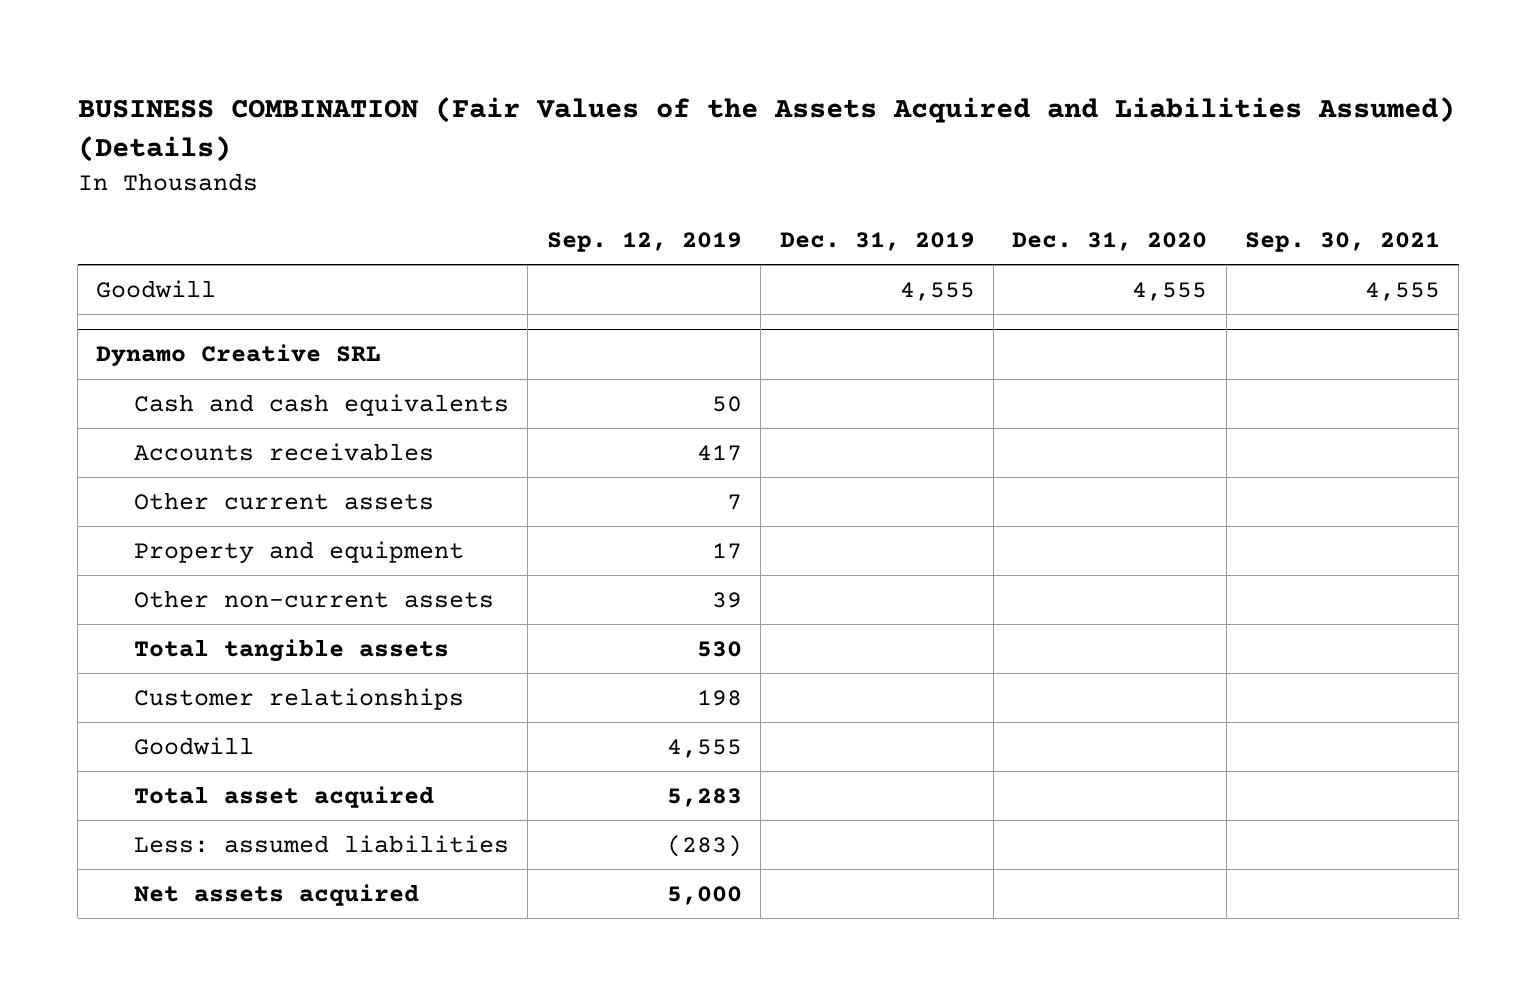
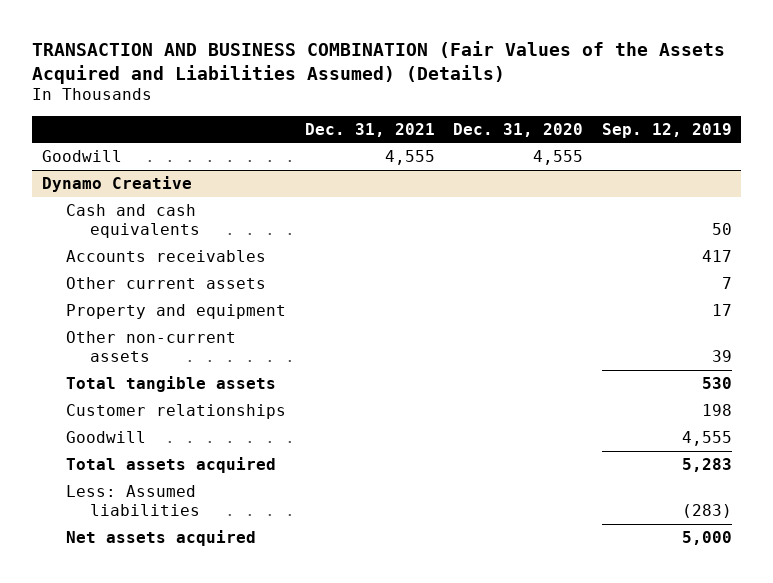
- BUSINESS COMBINATION (Fair Values of the Assets Acquired and Liabilities Assumed) (Details)
+ TRANSACTION AND BUSINESS COMBINATION (Fair Values of the Assets Acquired and Liabilities Assumed) (Details)
- | Sep. 12, 2019 | Dec. 31, 2019 | Dec. 31, 2020 | Sep. 30, 2021
+ | Dec. 31, 2021 | Dec. 31, 2020 | Sep. 12, 2019
- Dynamo Creative SRL
+ Dynamo Creative
- Total asset acquired | 5,283 | | |
- Less: assumed liabilities | (283) | | |
+ Total assets acquired | | | 5,283
+ Less: Assumed liabilities | | | (283)

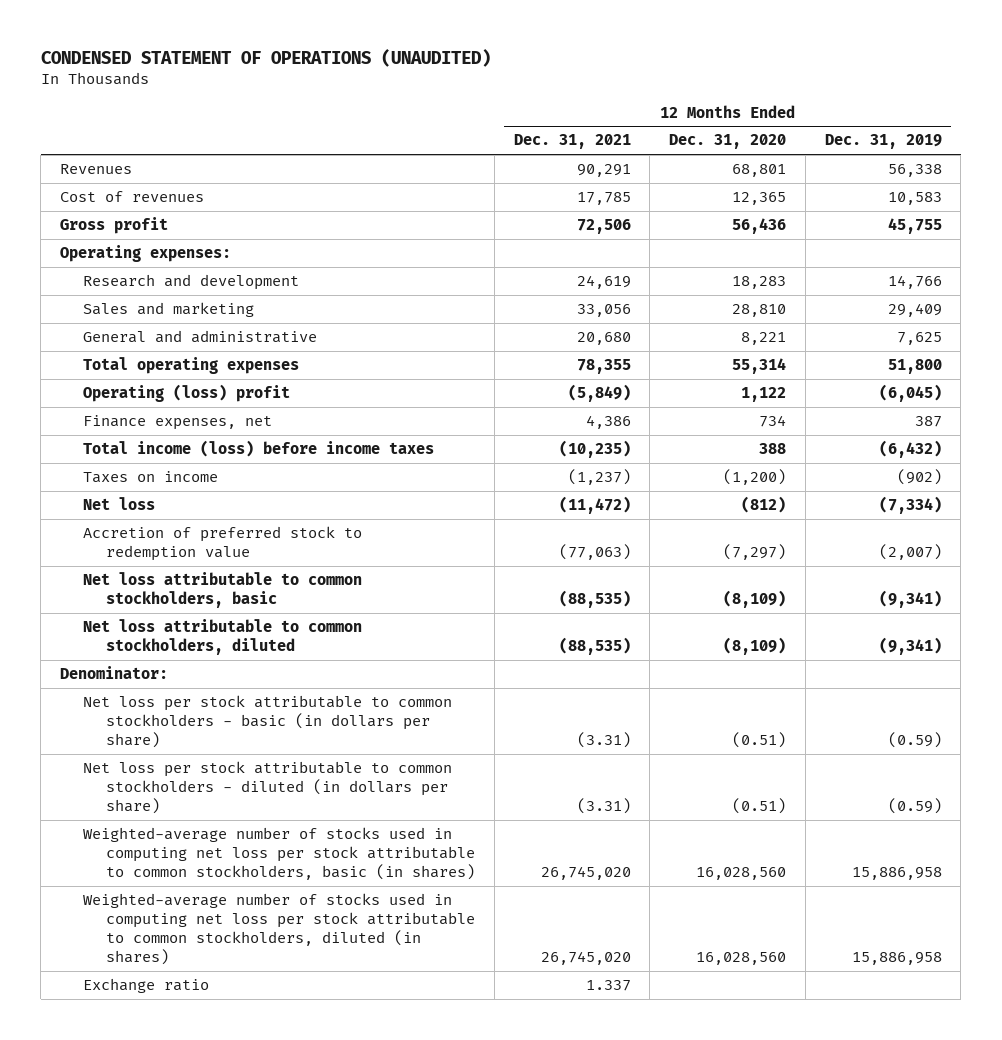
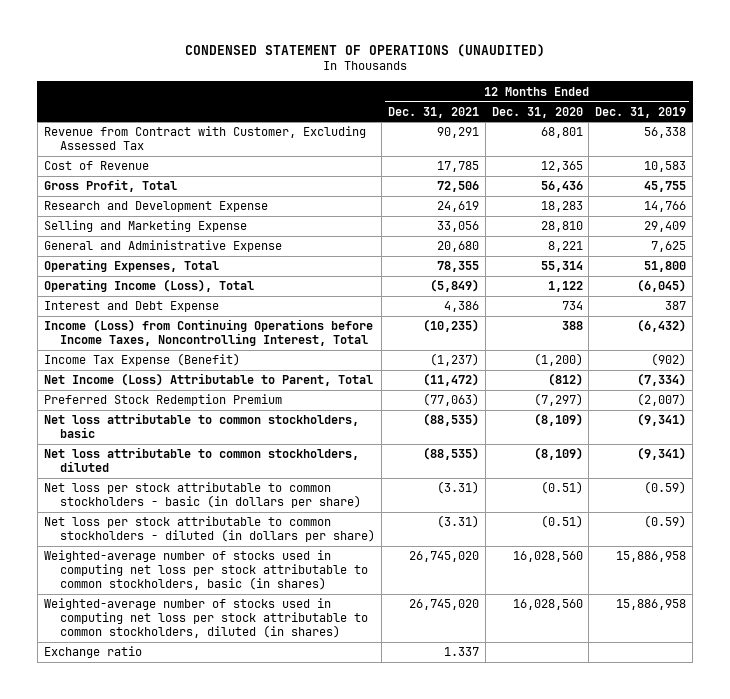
- Revenues | 90,291 | 68,801 | 56,338
- Cost of revenues | 17,785 | 12,365 | 10,583
- Gross profit | 72,506 | 56,436 | 45,755
- Operating expenses:
- Research and development | 24,619 | 18,283 | 14,766
- Sales and marketing | 33,056 | 28,810 | 29,409
- General and administrative | 20,680 | 8,221 | 7,625
- Total operating expenses | 78,355 | 55,314 | 51,800
- Operating (loss) profit | (5,849) | 1,122 | (6,045)
- Finance expenses, net | 4,386 | 734 | 387
- Total income (loss) before income taxes | (10,235) | 388 | (6,432)
- Taxes on income | (1,237) | (1,200) | (902)
- Net loss | (11,472) | (812) | (7,334)
- Accretion of preferred stock to redemption value | (77,063) | (7,297) | (2,007)
+ Revenue from Contract with Customer, Excluding Assessed Tax | 90,291 | 68,801 | 56,338
+ Cost of Revenue | 17,785 | 12,365 | 10,583
+ Gross Profit, Total | 72,506 | 56,436 | 45,755
+ Research and Development Expense | 24,619 | 18,283 | 14,766
+ Selling and Marketing Expense | 33,056 | 28,810 | 29,409
+ General and Administrative Expense | 20,680 | 8,221 | 7,625
+ Operating Expenses, Total | 78,355 | 55,314 | 51,800
+ Operating Income (Loss), Total | (5,849) | 1,122 | (6,045)
+ Interest and Debt Expense | 4,386 | 734 | 387
+ Income (Loss) from Continuing Operations before Income Taxes, Noncontrolling Interest, Total | (10,235) | 388 | (6,432)
+ Income Tax Expense (Benefit) | (1,237) | (1,200) | (902)
+ Net Income (Loss) Attributable to Parent, Total | (11,472) | (812) | (7,334)
+ Preferred Stock Redemption Premium | (77,063) | (7,297) | (2,007)
- Denominator:

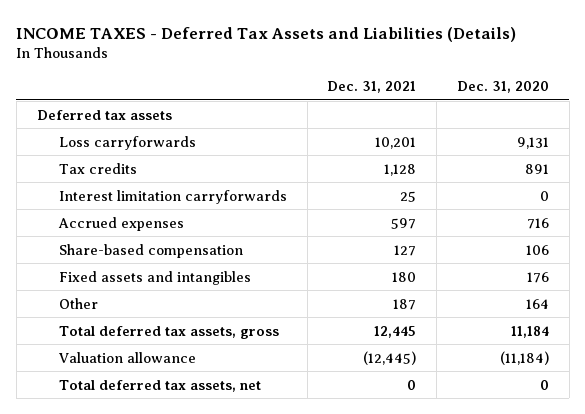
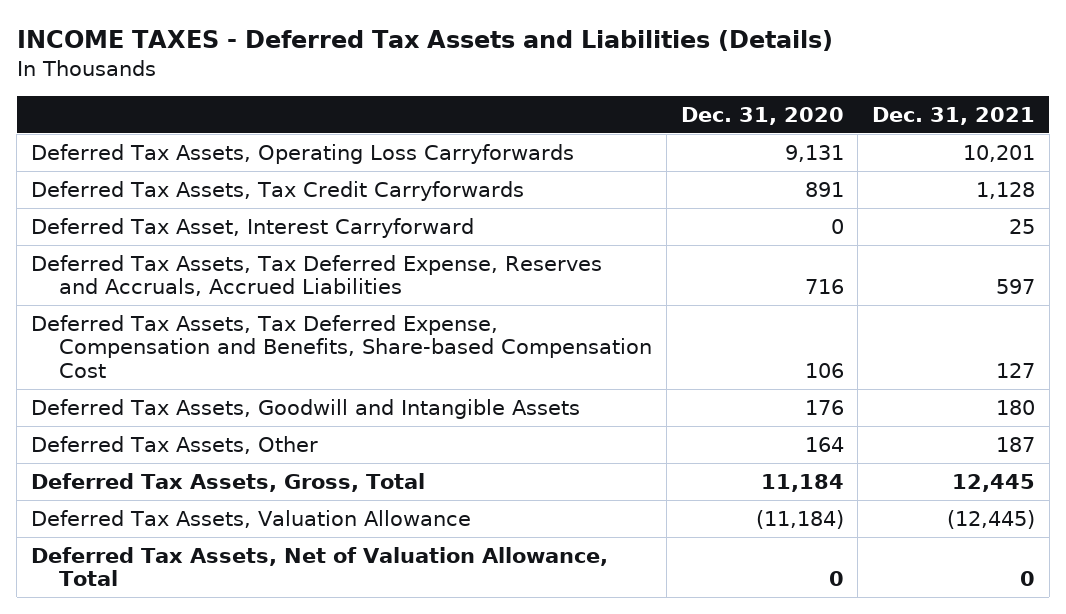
- | Dec. 31, 2021 | Dec. 31, 2020
+ | Dec. 31, 2020 | Dec. 31, 2021
- Deferred tax assets
- Loss carryforwards | 10,201 | 9,131
- Tax credits | 1,128 | 891
- Interest limitation carryforwards | 25 | 0
- Accrued expenses | 597 | 716
- Share-based compensation | 127 | 106
- Fixed assets and intangibles | 180 | 176
- Other | 187 | 164
- Total deferred tax assets, gross | 12,445 | 11,184
- Valuation allowance | (12,445) | (11,184)
- Total deferred tax assets, net | 0 | 0
+ Deferred Tax Assets, Operating Loss Carryforwards | 9,131 | 10,201
+ Deferred Tax Assets, Tax Credit Carryforwards | 891 | 1,128
+ Deferred Tax Asset, Interest Carryforward | 0 | 25
+ Deferred Tax Assets, Tax Deferred Expense, Reserves and Accruals, Accrued Liabilities | 716 | 597
+ Deferred Tax Assets, Tax Deferred Expense, Compensation and Benefits, Share-based Compensation Cost | 106 | 127
+ Deferred Tax Assets, Goodwill and Intangible Assets | 176 | 180
+ Deferred Tax Assets, Other | 164 | 187
+ Deferred Tax Assets, Gross, Total | 11,184 | 12,445
+ Deferred Tax Assets, Valuation Allowance | (11,184) | (12,445)
+ Deferred Tax Assets, Net of Valuation Allowance, Total | 0 | 0

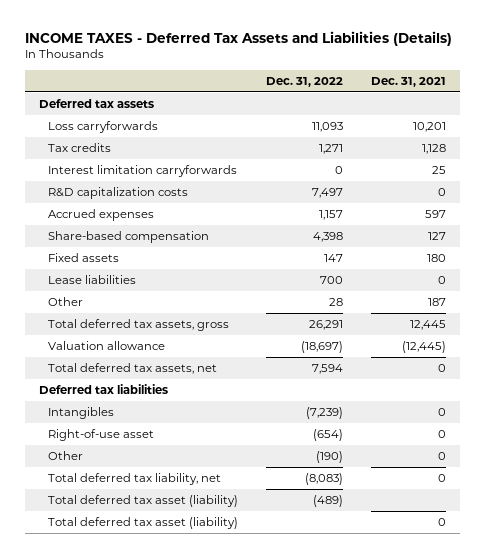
- | Dec. 31, 2020 | Dec. 31, 2021
+ | Dec. 31, 2022 | Dec. 31, 2021
- Deferred Tax Assets, Operating Loss Carryforwards | 9,131 | 10,201
- Deferred Tax Assets, Tax Credit Carryforwards | 891 | 1,128
- Deferred Tax Asset, Interest Carryforward | 0 | 25
- Deferred Tax Assets, Tax Deferred Expense, Reserves and Accruals, Accrued Liabilities | 716 | 597
- Deferred Tax Assets, Tax Deferred Expense, Compensation and Benefits, Share-based Compensation Cost | 106 | 127
- Deferred Tax Assets, Goodwill and Intangible Assets | 176 | 180
- Deferred Tax Assets, Other | 164 | 187
- Deferred Tax Assets, Gross, Total | 11,184 | 12,445
- Deferred Tax Assets, Valuation Allowance | (11,184) | (12,445)
- Deferred Tax Assets, Net of Valuation Allowance, Total | 0 | 0
+ Deferred tax assets
+ Loss carryforwards | 11,093 | 10,201
+ Tax credits | 1,271 | 1,128
+ Interest limitation carryforwards | 0 | 25
+ R&D capitalization costs | 7,497 | 0
+ Accrued expenses | 1,157 | 597
+ Share-based compensation | 4,398 | 127
+ Fixed assets | 147 | 180
+ Lease liabilities | 700 | 0
+ Other | 28 | 187
+ Total deferred tax assets, gross | 26,291 | 12,445
+ Valuation allowance | (18,697) | (12,445)
+ Total deferred tax assets, net | 7,594 | 0
+ Deferred tax liabilities
+ Intangibles | (7,239) | 0
+ Right-of-use asset | (654) | 0
+ Other | (190) | 0
+ Total deferred tax liability, net | (8,083) | 0
+ Total deferred tax asset (liability) | (489) |
+ Total deferred tax asset (liability) | | 0

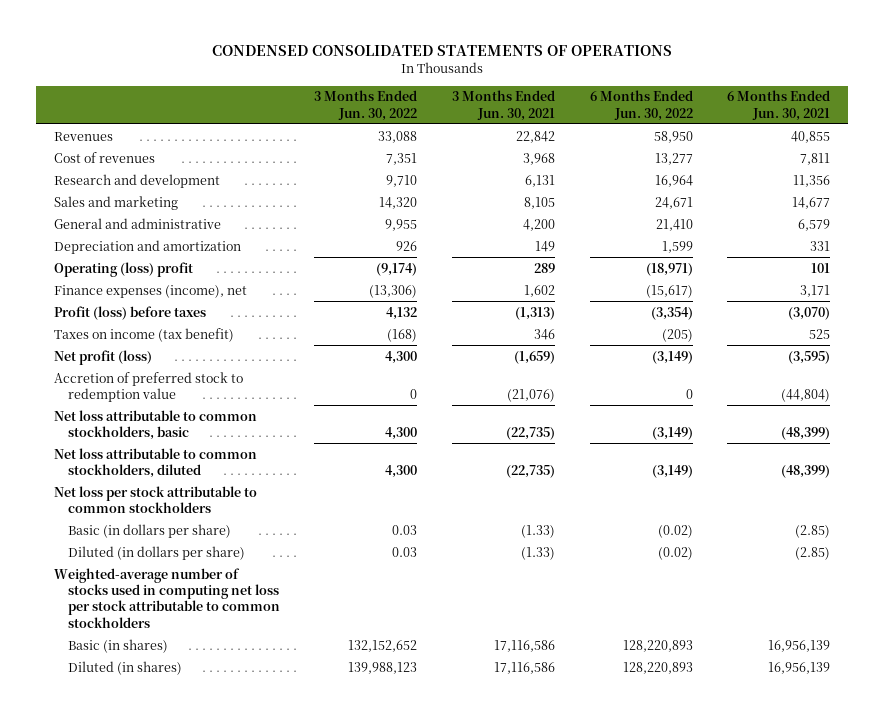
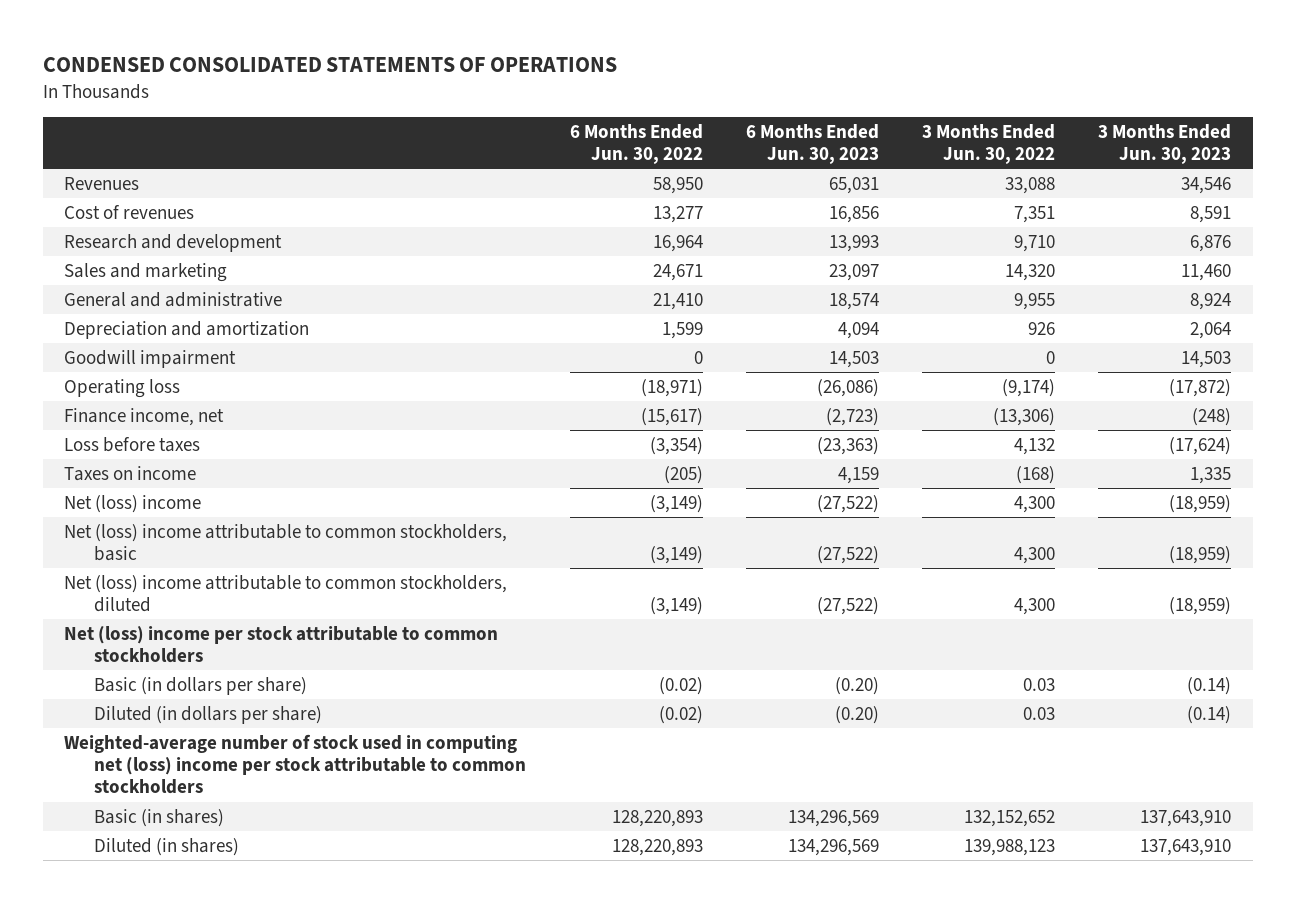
- | 3 Months Ended Jun. 30, 2022 | 3 Months Ended Jun. 30, 2021 | 6 Months Ended Jun. 30, 2022 | 6 Months Ended Jun. 30, 2021
+ | 6 Months Ended Jun. 30, 2022 | 6 Months Ended Jun. 30, 2023 | 3 Months Ended Jun. 30, 2022 | 3 Months Ended Jun. 30, 2023
- Operating (loss) profit | (9,174) | 289 | (18,971) | 101
- Finance expenses (income), net | (13,306) | 1,602 | (15,617) | 3,171
- Profit (loss) before taxes | 4,132 | (1,313) | (3,354) | (3,070)
- Taxes on income (tax benefit) | (168) | 346 | (205) | 525
- Net profit (loss) | 4,300 | (1,659) | (3,149) | (3,595)
- Accretion of preferred stock to redemption value | 0 | (21,076) | 0 | (44,804)
- Net loss attributable to common stockholders, basic | 4,300 | (22,735) | (3,149) | (48,399)
- Net loss attributable to common stockholders, diluted | 4,300 | (22,735) | (3,149) | (48,399)
- Net loss per stock attributable to common stockholders
+ Goodwill impairment | 0 | 14,503 | 0 | 14,503
+ Operating loss | (18,971) | (26,086) | (9,174) | (17,872)
+ Finance income, net | (15,617) | (2,723) | (13,306) | (248)
+ Loss before taxes | (3,354) | (23,363) | 4,132 | (17,624)
+ Taxes on income | (205) | 4,159 | (168) | 1,335
+ Net (loss) income | (3,149) | (27,522) | 4,300 | (18,959)
+ Net (loss) income attributable to common stockholders, basic | (3,149) | (27,522) | 4,300 | (18,959)
+ Net (loss) income attributable to common stockholders, diluted | (3,149) | (27,522) | 4,300 | (18,959)
+ Net (loss) income per stock attributable to common stockholders
- Weighted-average number of stocks used in computing net loss per stock attributable to common stockholders
+ Weighted-average number of stock used in computing net (loss) income per stock attributable to common stockholders

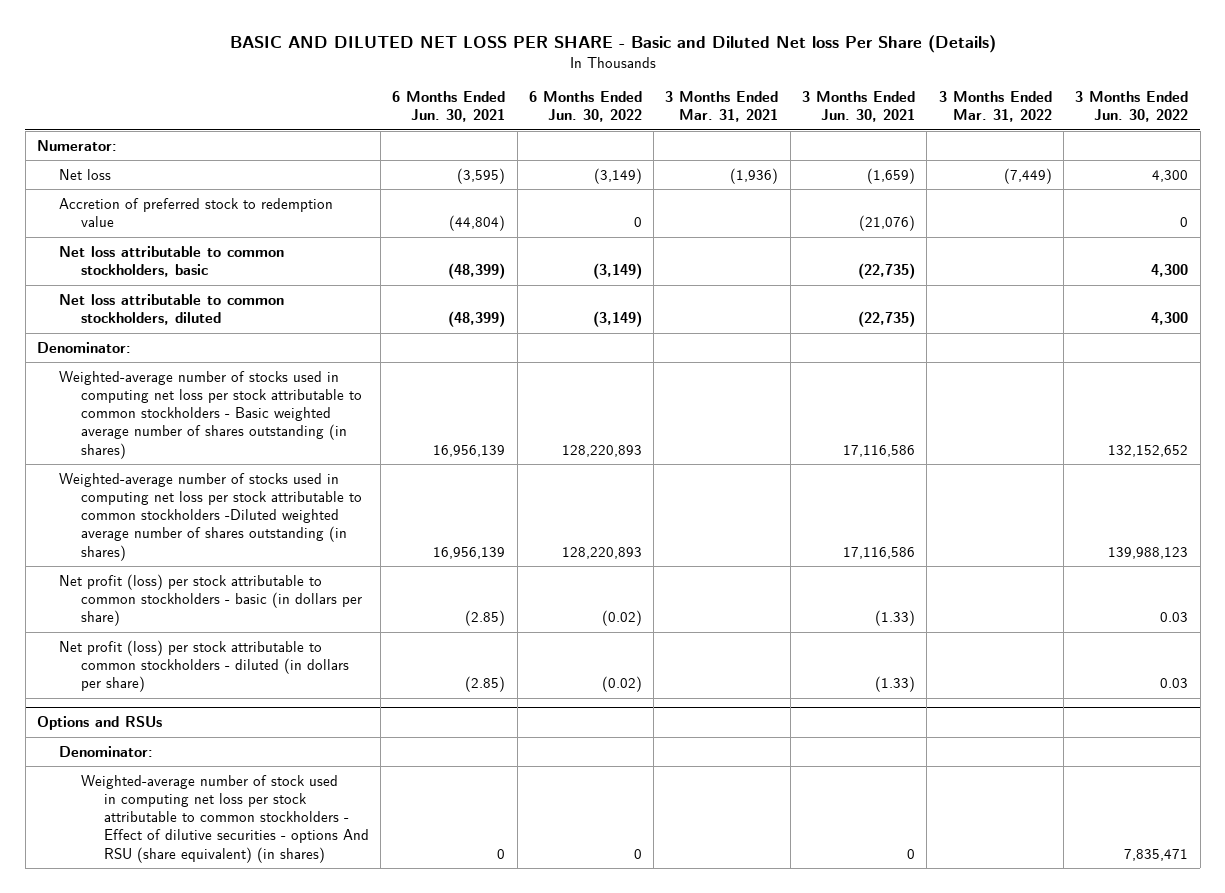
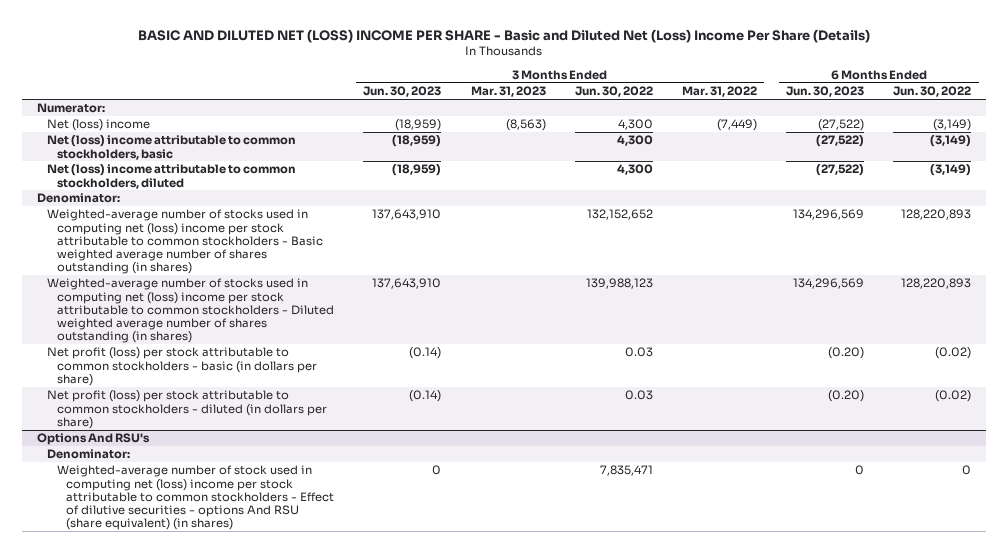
- BASIC AND DILUTED NET LOSS PER SHARE - Basic and Diluted Net loss Per Share (Details)
+ BASIC AND DILUTED NET (LOSS) INCOME PER SHARE - Basic and Diluted Net (Loss) Income Per Share (Details)
- | 6 Months Ended Jun. 30, 2021 | 6 Months Ended Jun. 30, 2022 | 3 Months Ended Mar. 31, 2021 | 3 Months Ended Jun. 30, 2021 | 3 Months Ended Mar. 31, 2022 | 3 Months Ended Jun. 30, 2022
+ | 3 Months Ended Jun. 30, 2023 | 3 Months Ended Mar. 31, 2023 | 3 Months Ended Jun. 30, 2022 | 3 Months Ended Mar. 31, 2022 | 6 Months Ended Jun. 30, 2023 | 6 Months Ended Jun. 30, 2022
- Net loss | (3,595) | (3,149) | (1,936) | (1,659) | (7,449) | 4,300
- Accretion of preferred stock to redemption value | (44,804) | 0 | | (21,076) | | 0
- Net loss attributable to common stockholders, basic | (48,399) | (3,149) | | (22,735) | | 4,300
- Net loss attributable to common stockholders, diluted | (48,399) | (3,149) | | (22,735) | | 4,300
+ Net (loss) income | (18,959) | (8,563) | 4,300 | (7,449) | (27,522) | (3,149)
+ Net (loss) income attributable to common stockholders, basic | (18,959) | | 4,300 | | (27,522) | (3,149)
+ Net (loss) income attributable to common stockholders, diluted | (18,959) | | 4,300 | | (27,522) | (3,149)
- Weighted-average number of stocks used in computing net loss per stock attributable to common stockholders - Basic weighted average number of shares outstanding (in shares) | 16,956,139 | 128,220,893 | | 17,116,586 | | 132,152,652
- Weighted-average number of stocks used in computing net loss per stock attributable to common stockholders -Diluted weighted average number of shares outstanding (in shares) | 16,956,139 | 128,220,893 | | 17,116,586 | | 139,988,123
+ Weighted-average number of stocks used in computing net (loss) income per stock attributable to common stockholders - Basic weighted average number of shares outstanding (in shares) | 137,643,910 | | 132,152,652 | | 134,296,569 | 128,220,893
+ Weighted-average number of stocks used in computing net (loss) income per stock attributable to common stockholders - Diluted weighted average number of shares outstanding (in shares) | 137,643,910 | | 139,988,123 | | 134,296,569 | 128,220,893
- Options and RSUs
+ Options And RSU's
- Weighted-average number of stock used in computing net loss per stock attributable to common stockholders - Effect of dilutive securities - options And RSU (share equivalent) (in shares) | 0 | 0 | | 0 | | 7,835,471
+ Weighted-average number of stock used in computing net (loss) income per stock attributable to common stockholders - Effect of dilutive securities - options And RSU (share equivalent) (in shares) | 0 | | 7,835,471 | | 0 | 0

